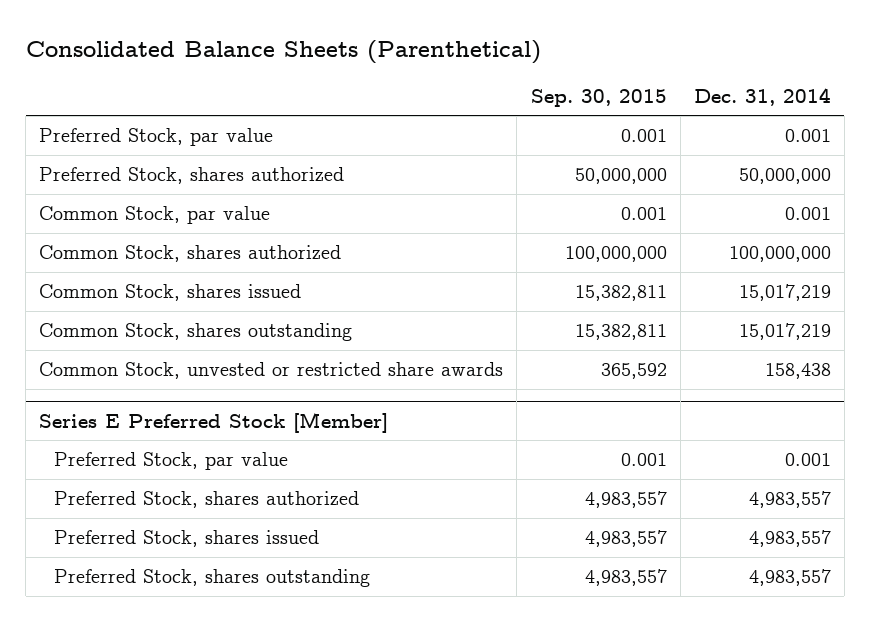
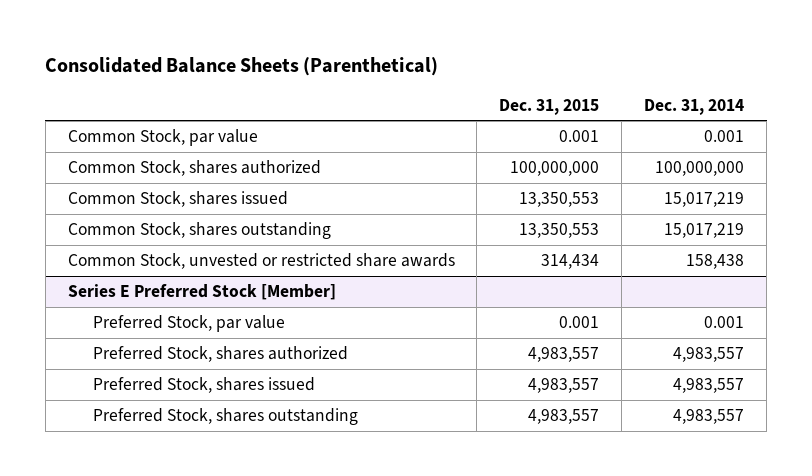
- | Sep. 30, 2015 | Dec. 31, 2014
+ | Dec. 31, 2015 | Dec. 31, 2014
- Preferred Stock, par value | 0.001 | 0.001
- Preferred Stock, shares authorized | 50,000,000 | 50,000,000

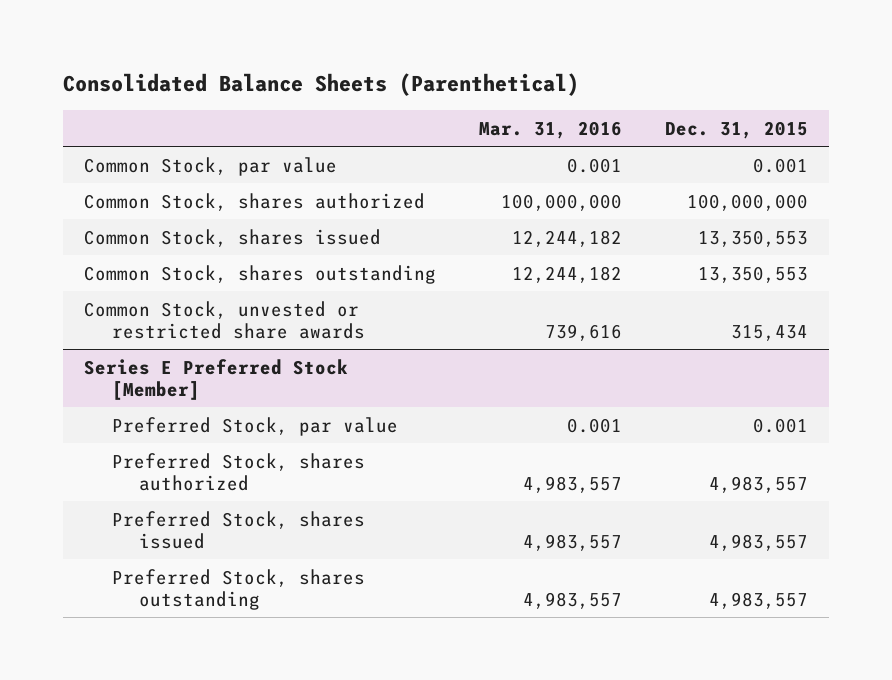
- | Dec. 31, 2015 | Dec. 31, 2014
+ | Mar. 31, 2016 | Dec. 31, 2015
- Common Stock, unvested or restricted share awards | 314,434 | 158,438
+ Common Stock, unvested or restricted share awards | 739,616 | 315,434

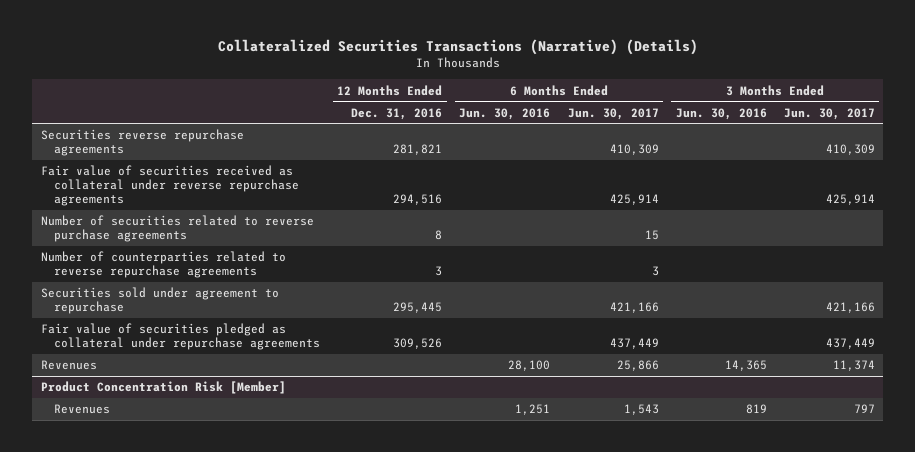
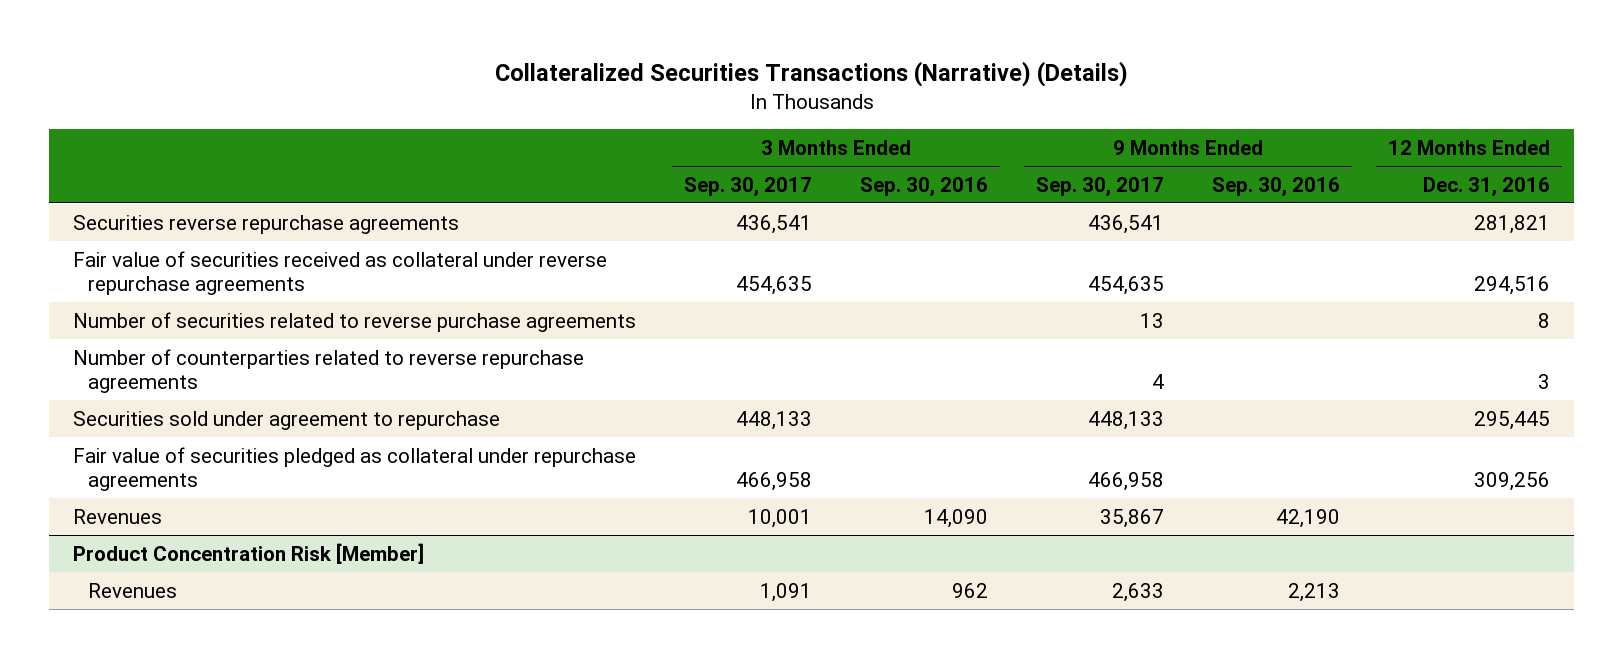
- | 12 Months Ended Dec. 31, 2016 | 6 Months Ended Jun. 30, 2016 | 6 Months Ended Jun. 30, 2017 | 3 Months Ended Jun. 30, 2016 | 3 Months Ended Jun. 30, 2017
+ | 3 Months Ended Sep. 30, 2017 | 3 Months Ended Sep. 30, 2016 | 9 Months Ended Sep. 30, 2017 | 9 Months Ended Sep. 30, 2016 | 12 Months Ended Dec. 31, 2016
- Fair value of securities pledged as collateral under repurchase agreements | 309,526 | | 437,449 | | 437,449
+ Fair value of securities pledged as collateral under repurchase agreements | 466,958 | | 466,958 | | 309,256

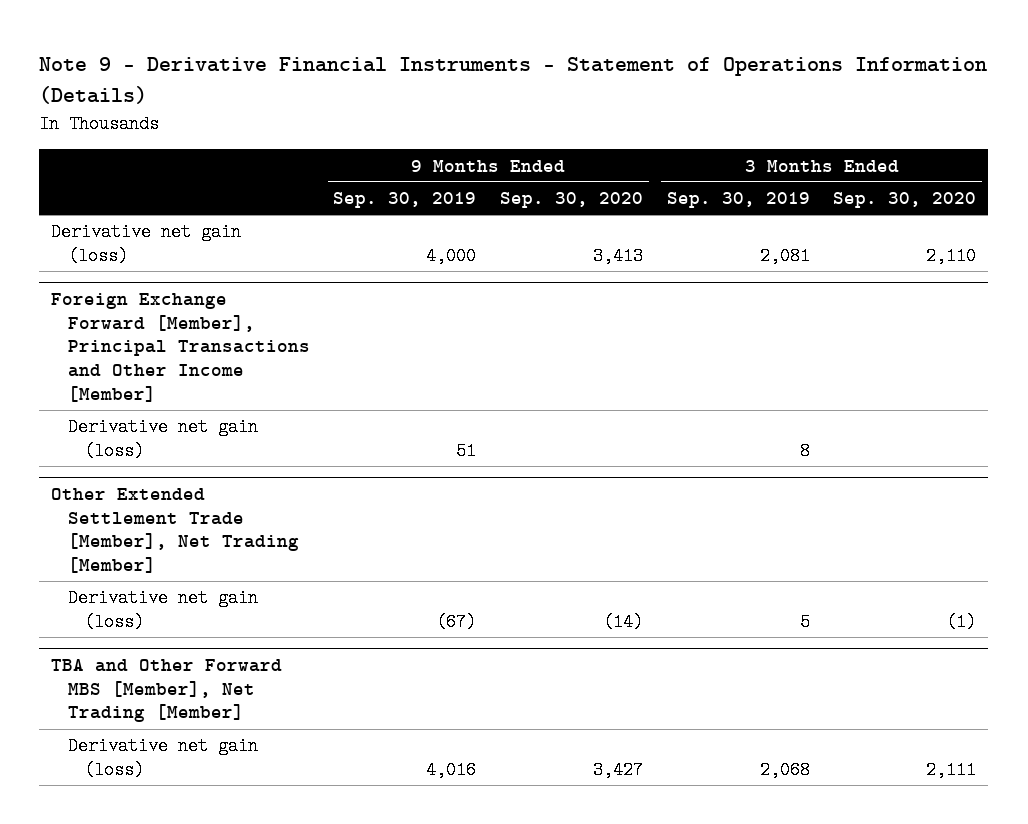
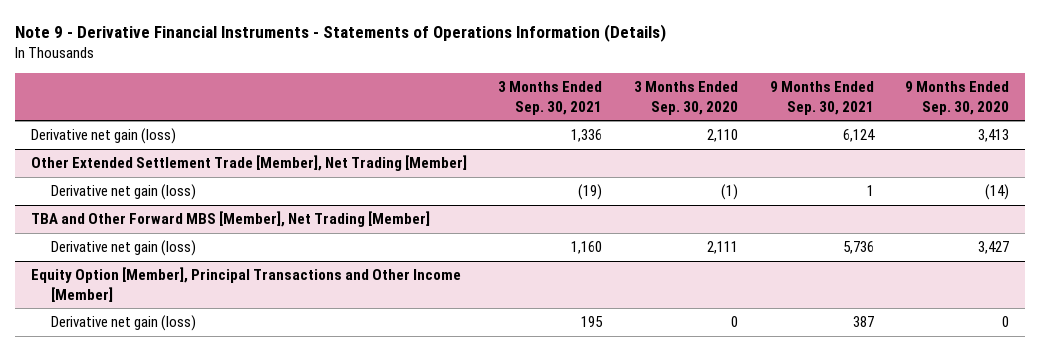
- Note 9 - Derivative Financial Instruments - Statement of Operations Information (Details)
+ Note 9 - Derivative Financial Instruments - Statements of Operations Information (Details)
- | 9 Months Ended Sep. 30, 2019 | 9 Months Ended Sep. 30, 2020 | 3 Months Ended Sep. 30, 2019 | 3 Months Ended Sep. 30, 2020
+ | 3 Months Ended Sep. 30, 2021 | 3 Months Ended Sep. 30, 2020 | 9 Months Ended Sep. 30, 2021 | 9 Months Ended Sep. 30, 2020
- Foreign Exchange Forward [Member], Principal Transactions and Other Income [Member]
- Derivative net gain (loss) | 51 | | 8 |
+ Equity Option [Member], Principal Transactions and Other Income [Member]
+ Derivative net gain (loss) | 195 | 0 | 387 | 0

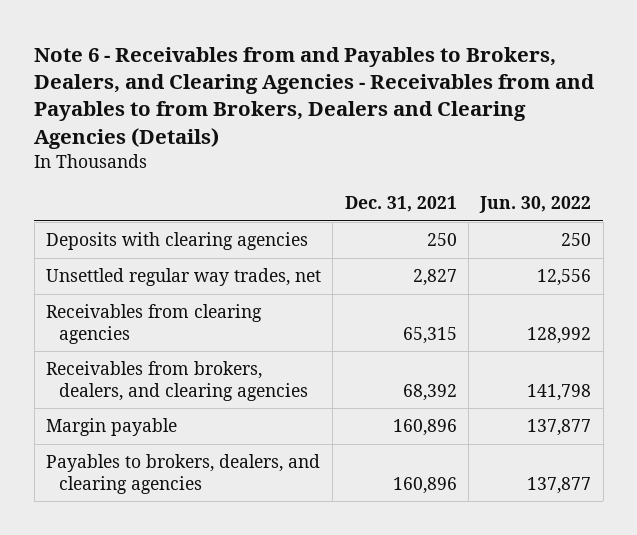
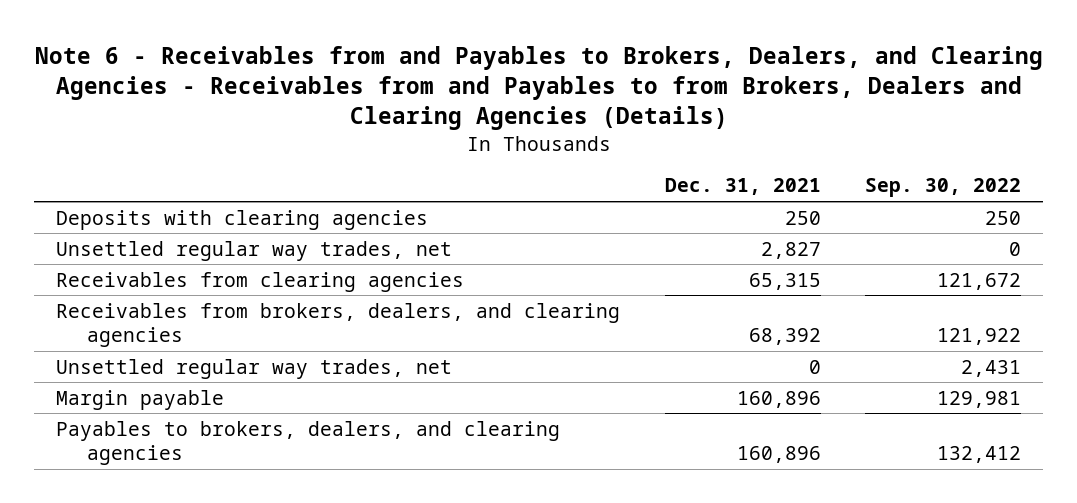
- | Dec. 31, 2021 | Jun. 30, 2022
+ | Dec. 31, 2021 | Sep. 30, 2022
+ Unsettled regular way trades, net | 0 | 2,431

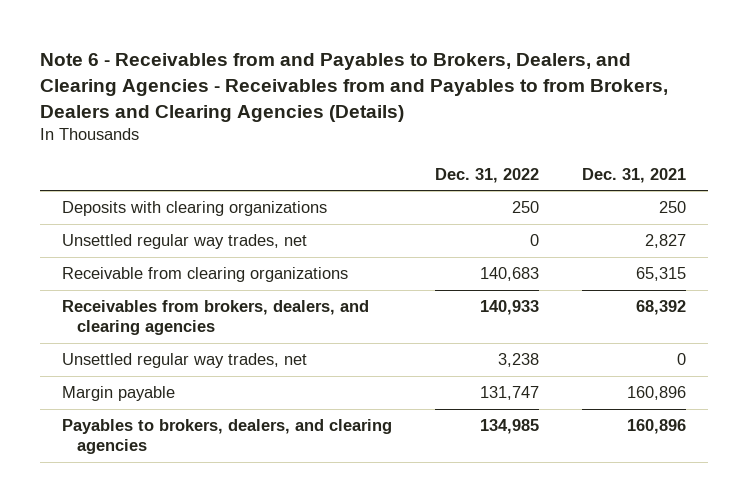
- | Dec. 31, 2021 | Sep. 30, 2022
+ | Dec. 31, 2022 | Dec. 31, 2021
- Deposits with clearing agencies | 250 | 250
+ Deposits with clearing organizations | 250 | 250
- Receivables from clearing agencies | 65,315 | 121,672
+ Receivable from clearing organizations | 140,683 | 65,315

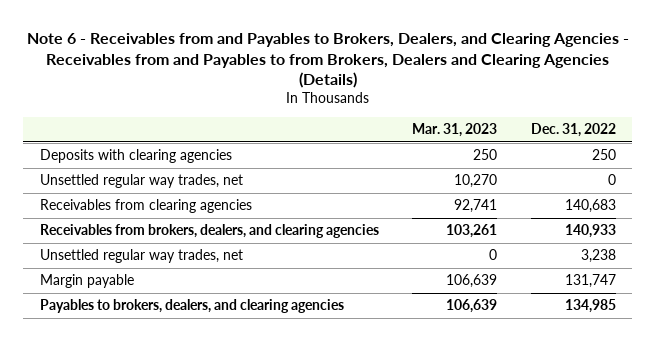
- | Dec. 31, 2022 | Dec. 31, 2021
+ | Mar. 31, 2023 | Dec. 31, 2022
- Deposits with clearing organizations | 250 | 250
+ Deposits with clearing agencies | 250 | 250
- Receivable from clearing organizations | 140,683 | 65,315
+ Receivables from clearing agencies | 92,741 | 140,683

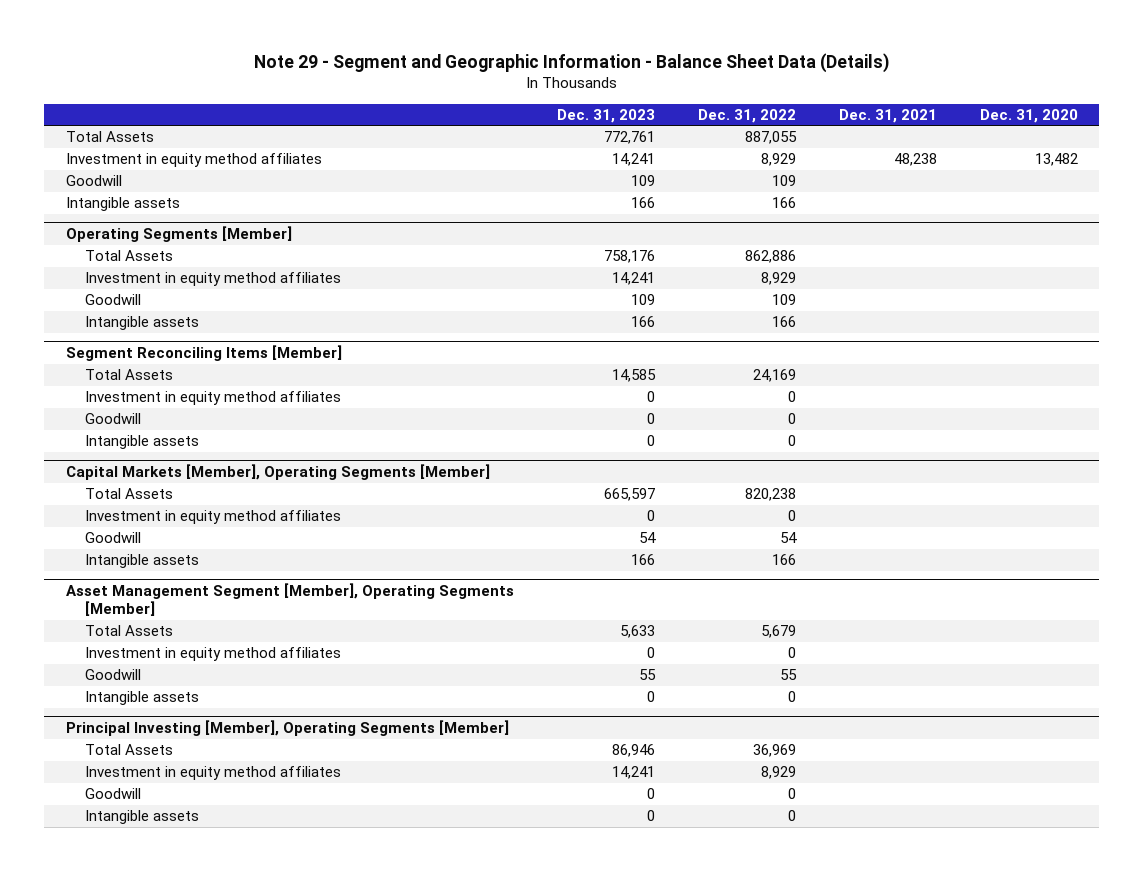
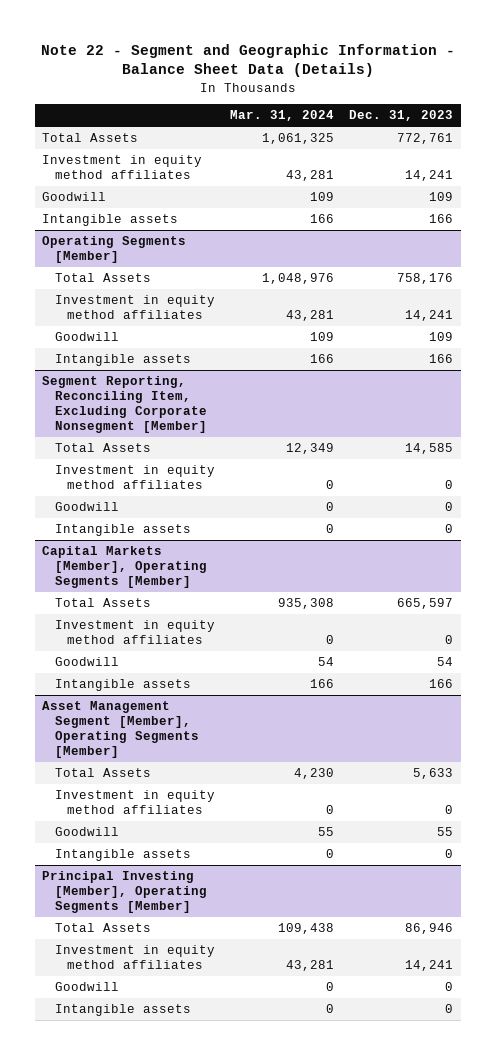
- Note 29 - Segment and Geographic Information - Balance Sheet Data (Details)
+ Note 22 - Segment and Geographic Information - Balance Sheet Data (Details)
- | Dec. 31, 2023 | Dec. 31, 2022 | Dec. 31, 2021 | Dec. 31, 2020
+ | Mar. 31, 2024 | Dec. 31, 2023
- Segment Reconciling Items [Member]
+ Segment Reporting, Reconciling Item, Excluding Corporate Nonsegment [Member]

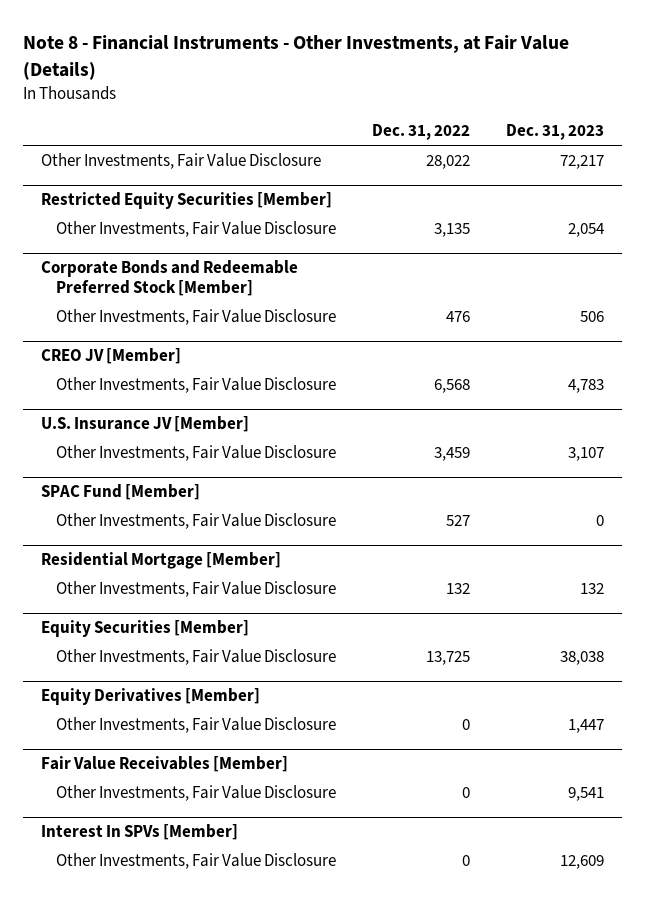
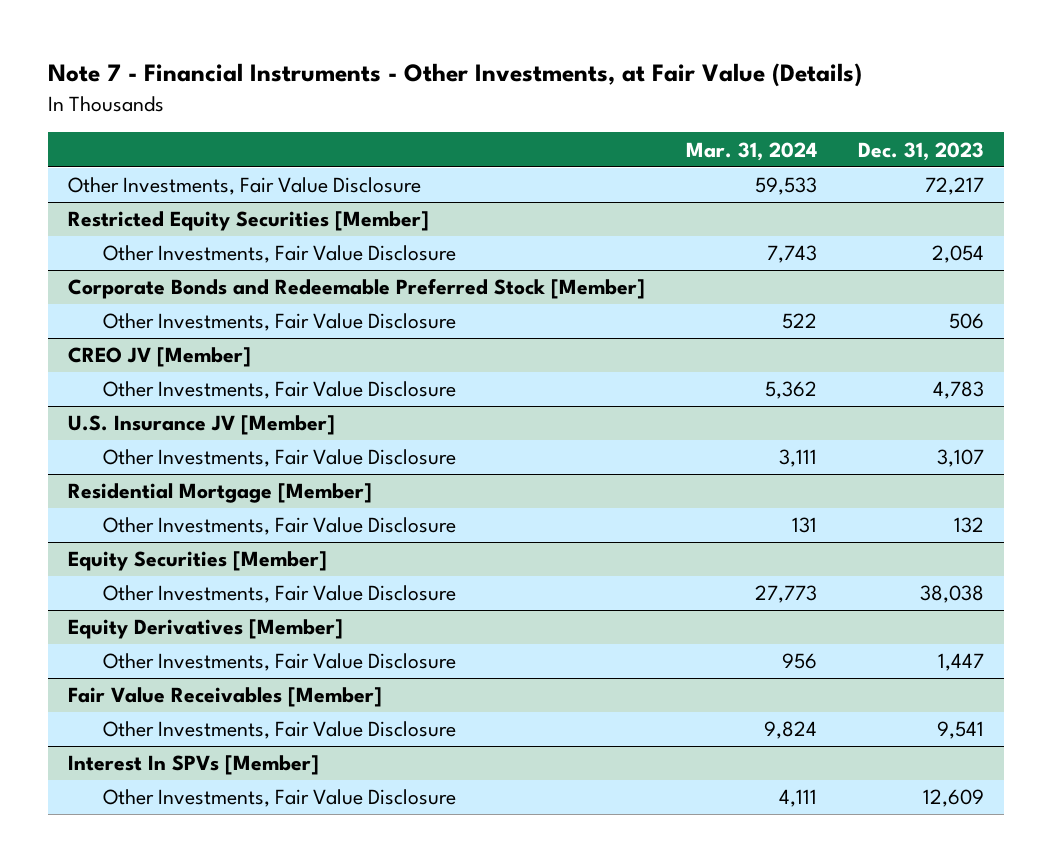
- Note 8 - Financial Instruments - Other Investments, at Fair Value (Details)
+ Note 7 - Financial Instruments - Other Investments, at Fair Value (Details)
- | Dec. 31, 2022 | Dec. 31, 2023
+ | Mar. 31, 2024 | Dec. 31, 2023
- SPAC Fund [Member]
- Other Investments, Fair Value Disclosure | 527 | 0

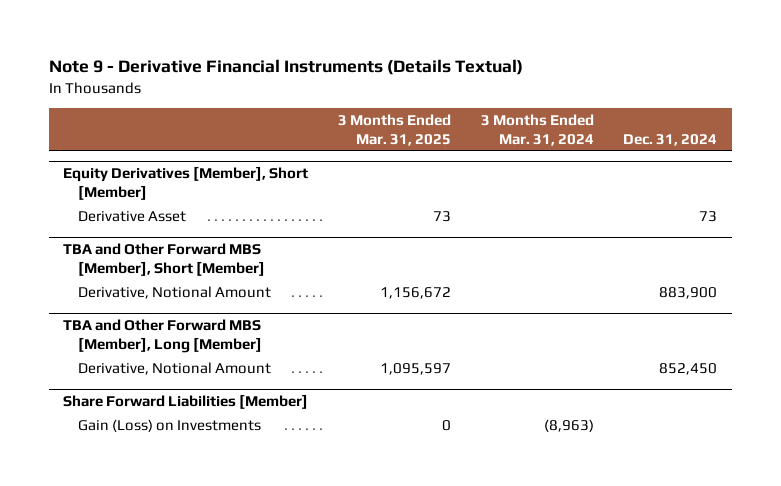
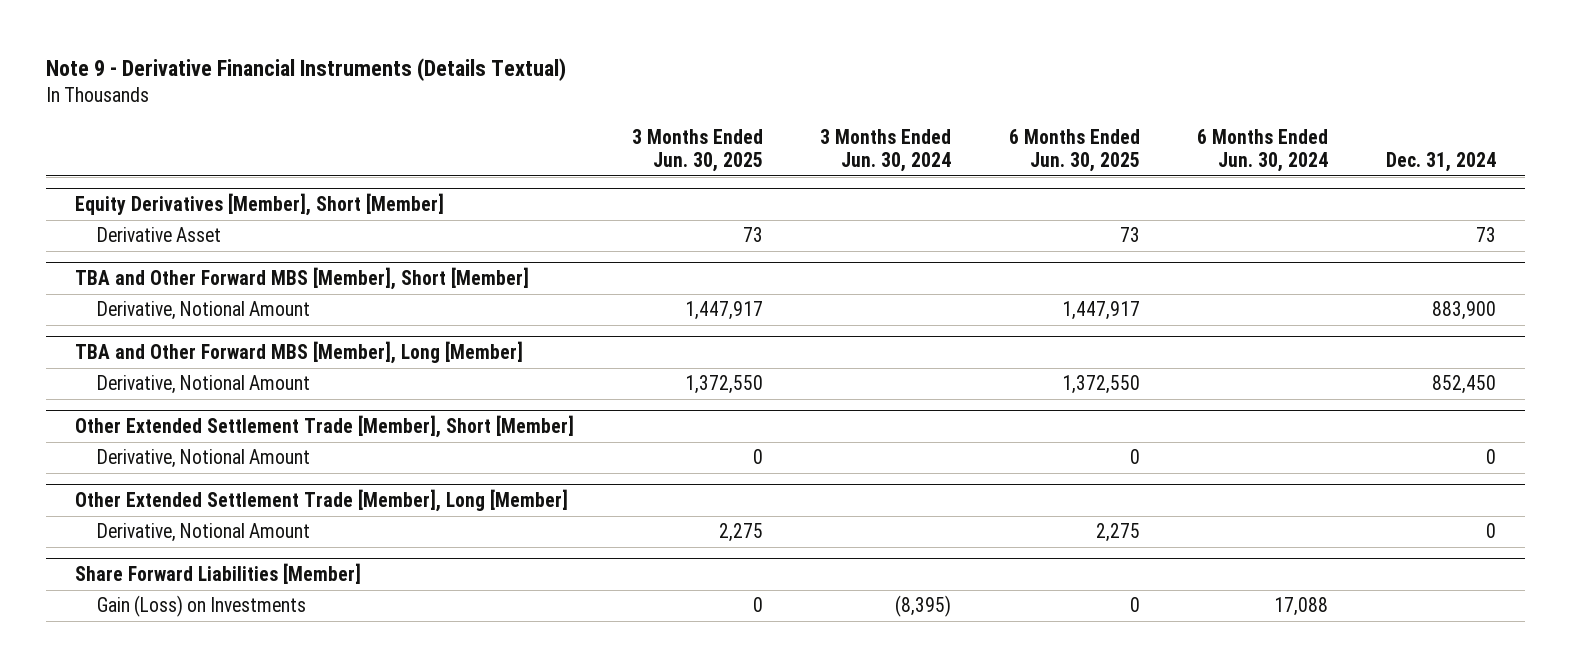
- | 3 Months Ended Mar. 31, 2025 | 3 Months Ended Mar. 31, 2024 | Dec. 31, 2024
+ | 3 Months Ended Jun. 30, 2025 | 3 Months Ended Jun. 30, 2024 | 6 Months Ended Jun. 30, 2025 | 6 Months Ended Jun. 30, 2024 | Dec. 31, 2024
+ Other Extended Settlement Trade [Member], Short [Member]
+ Derivative, Notional Amount | 0 | | 0 | | 0
+ Other Extended Settlement Trade [Member], Long [Member]
+ Derivative, Notional Amount | 2,275 | | 2,275 | | 0

